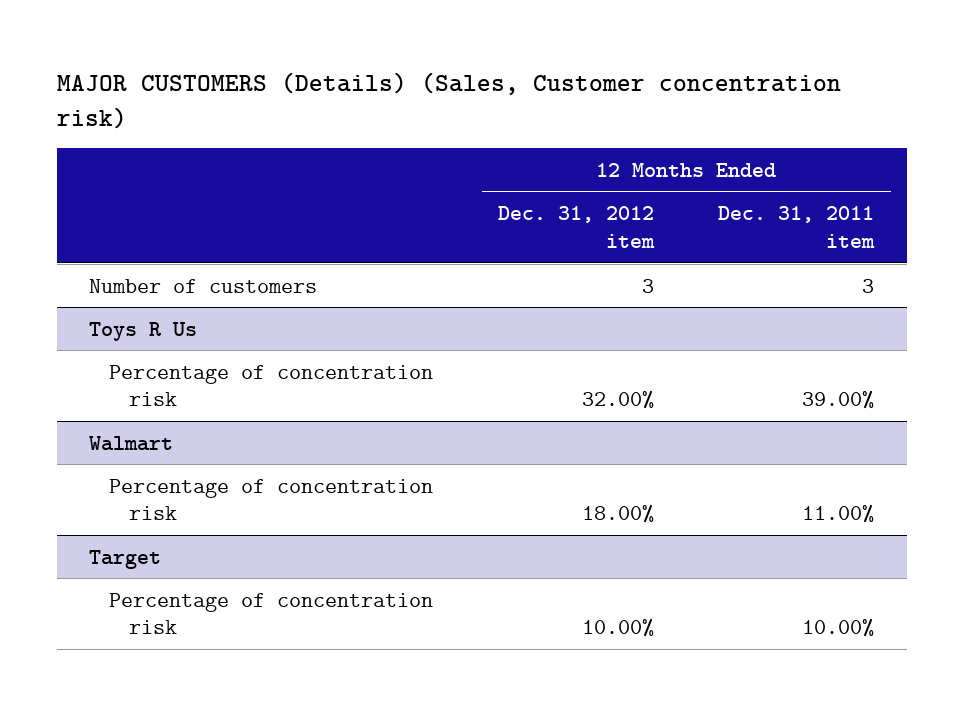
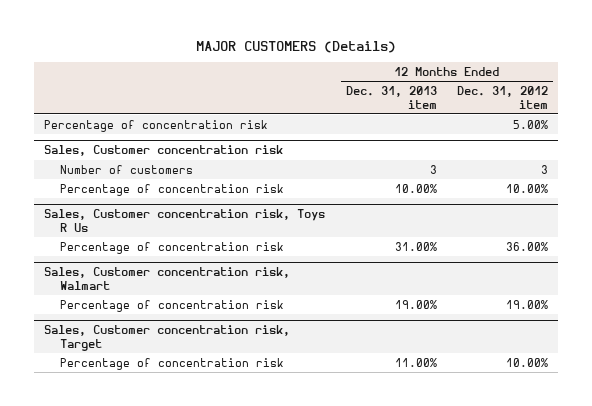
- MAJOR CUSTOMERS (Details) (Sales, Customer concentration risk)
+ MAJOR CUSTOMERS (Details)
- | 12 Months Ended Dec. 31, 2012 item | 12 Months Ended Dec. 31, 2011 item
+ | 12 Months Ended Dec. 31, 2013 item | 12 Months Ended Dec. 31, 2012 item
+ Percentage of concentration risk | | 5.00%
+ Sales, Customer concentration risk
- Toys R Us
- Percentage of concentration risk | 32.00% | 39.00%
- Walmart
- Percentage of concentration risk | 18.00% | 11.00%
- Target
+ Sales, Customer concentration risk, Toys R Us
+ Percentage of concentration risk | 31.00% | 36.00%
+ Sales, Customer concentration risk, Walmart
+ Percentage of concentration risk | 19.00% | 19.00%
+ Sales, Customer concentration risk, Target
+ Percentage of concentration risk | 11.00% | 10.00%

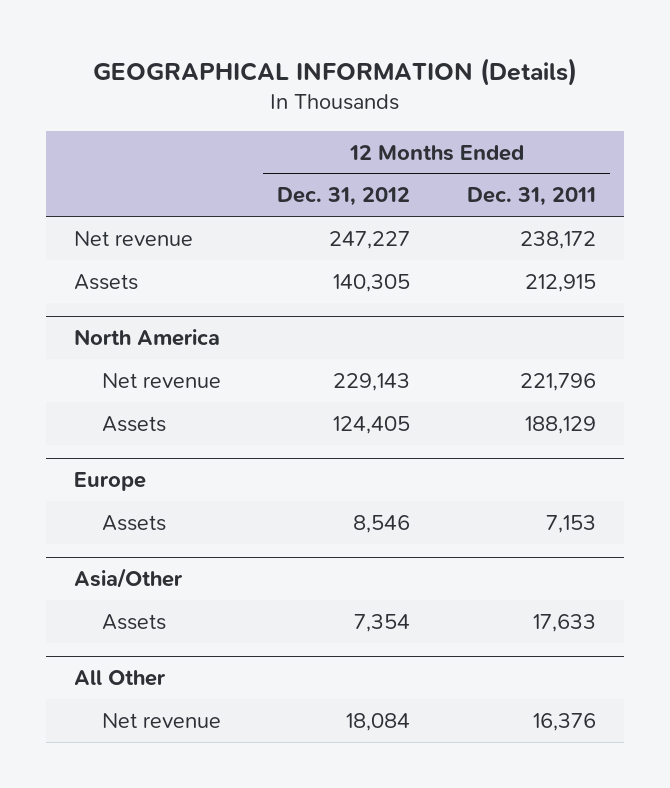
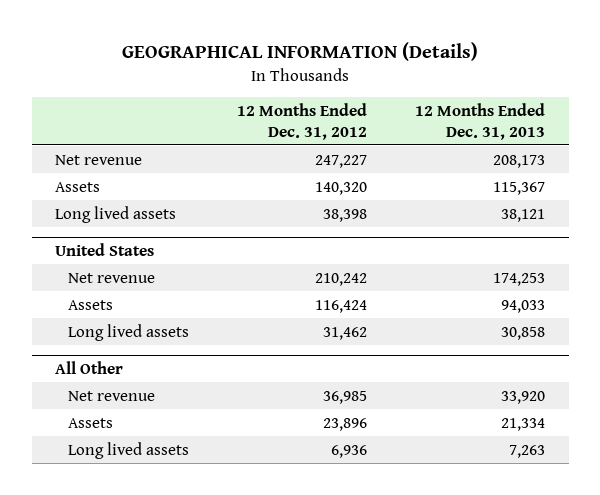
- | 12 Months Ended Dec. 31, 2012 | 12 Months Ended Dec. 31, 2011
+ | 12 Months Ended Dec. 31, 2012 | 12 Months Ended Dec. 31, 2013
- Assets | 140,305 | 212,915
- North America
- Net revenue | 229,143 | 221,796
- Assets | 124,405 | 188,129
- Europe
- Assets | 8,546 | 7,153
- Asia/Other
- Assets | 7,354 | 17,633
+ Assets | 140,320 | 115,367
+ Long lived assets | 38,398 | 38,121
+ United States
+ Net revenue | 210,242 | 174,253
+ Assets | 116,424 | 94,033
+ Long lived assets | 31,462 | 30,858
@ All Other
- Net revenue | 18,084 | 16,376
+ Net revenue | 36,985 | 33,920
+ Assets | 23,896 | 21,334
+ Long lived assets | 6,936 | 7,263

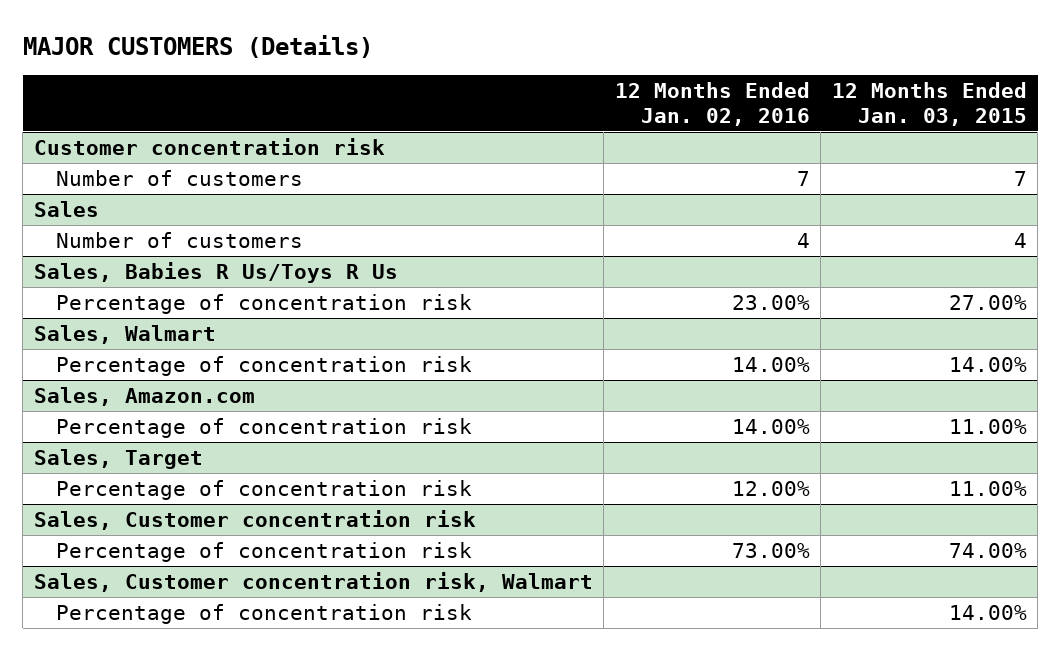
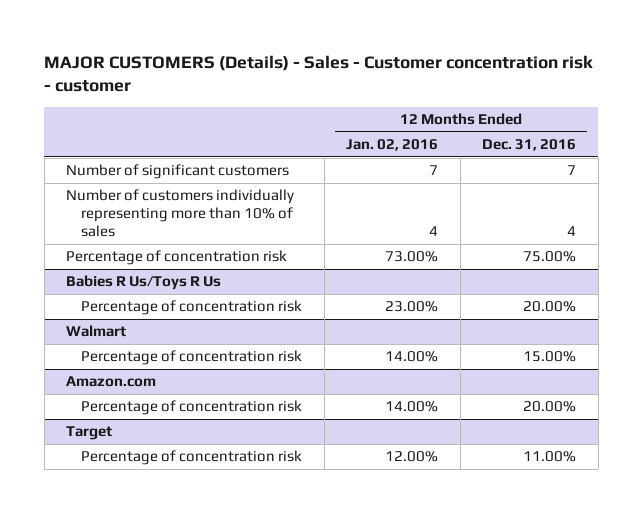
- MAJOR CUSTOMERS (Details)
+ MAJOR CUSTOMERS (Details) - Sales - Customer concentration risk - customer
- | 12 Months Ended Jan. 02, 2016 | 12 Months Ended Jan. 03, 2015
+ | 12 Months Ended Jan. 02, 2016 | 12 Months Ended Dec. 31, 2016
- Customer concentration risk
- Number of customers | 7 | 7
- Sales
- Number of customers | 4 | 4
- Sales, Babies R Us/Toys R Us
+ Number of significant customers | 7 | 7
+ Number of customers individually representing more than 10% of sales | 4 | 4
+ Percentage of concentration risk | 73.00% | 75.00%
+ Babies R Us/Toys R Us
- Sales, Walmart
+ Walmart
- Sales, Amazon.com
+ Amazon.com
- Sales, Target
+ Target
- Sales, Customer concentration risk
- Percentage of concentration risk | 73.00% | 74.00%
- Sales, Customer concentration risk, Walmart
- Percentage of concentration risk | | 14.00%

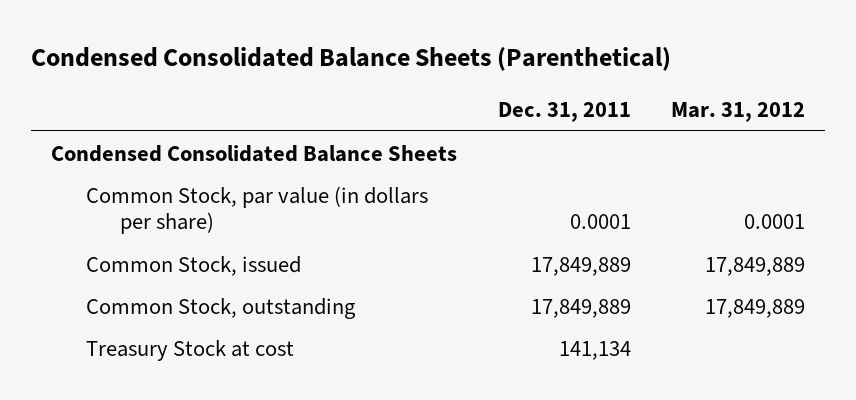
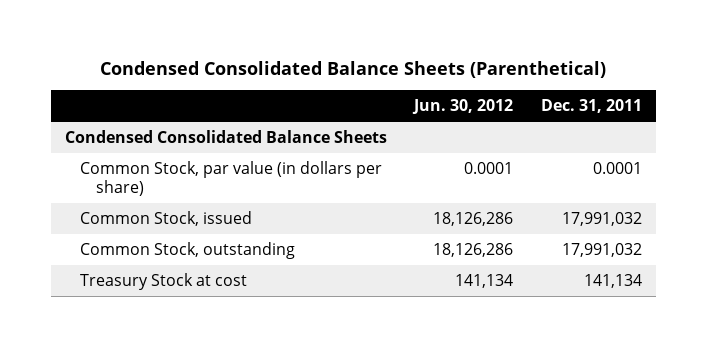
- | Dec. 31, 2011 | Mar. 31, 2012
+ | Jun. 30, 2012 | Dec. 31, 2011
- Common Stock, issued | 17,849,889 | 17,849,889
- Common Stock, outstanding | 17,849,889 | 17,849,889
+ Common Stock, issued | 18,126,286 | 17,991,032
+ Common Stock, outstanding | 18,126,286 | 17,991,032

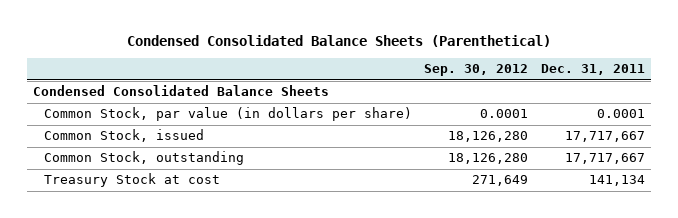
- | Jun. 30, 2012 | Dec. 31, 2011
+ | Sep. 30, 2012 | Dec. 31, 2011
- Common Stock, issued | 18,126,286 | 17,991,032
- Common Stock, outstanding | 18,126,286 | 17,991,032
+ Common Stock, issued | 18,126,280 | 17,717,667
+ Common Stock, outstanding | 18,126,280 | 17,717,667

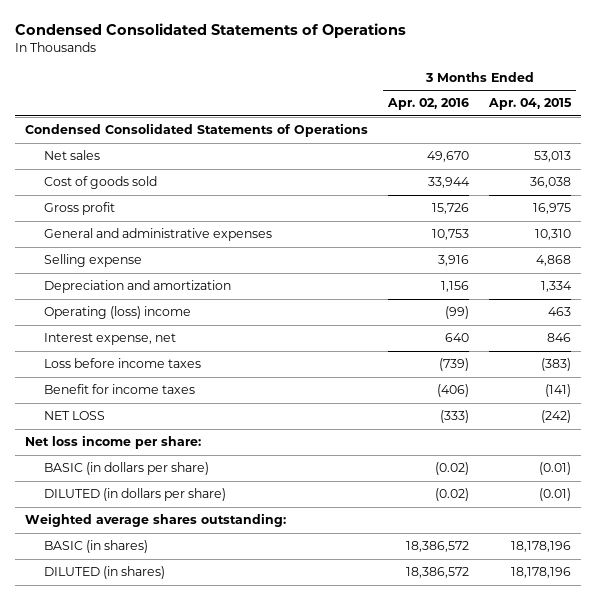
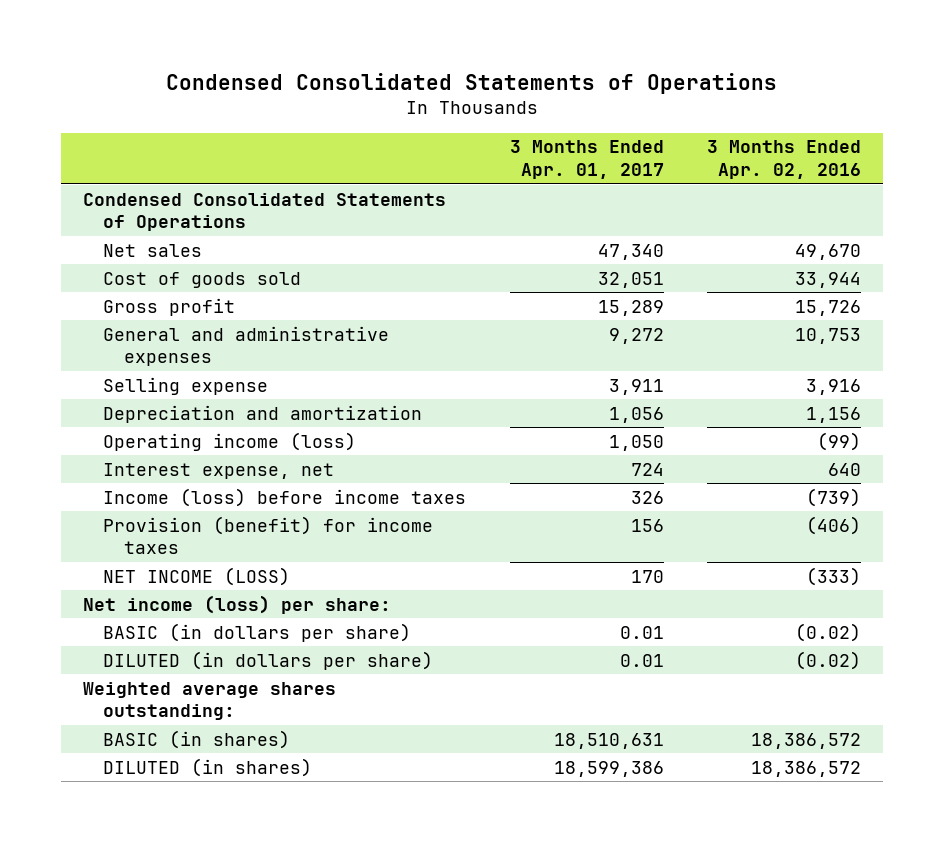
- | 3 Months Ended Apr. 02, 2016 | 3 Months Ended Apr. 04, 2015
+ | 3 Months Ended Apr. 01, 2017 | 3 Months Ended Apr. 02, 2016
- Operating (loss) income | (99) | 463
+ Operating income (loss) | 1,050 | (99)
- Loss before income taxes | (739) | (383)
- Benefit for income taxes | (406) | (141)
- NET LOSS | (333) | (242)
- Net loss income per share:
+ Income (loss) before income taxes | 326 | (739)
+ Provision (benefit) for income taxes | 156 | (406)
+ NET INCOME (LOSS) | 170 | (333)
+ Net income (loss) per share:

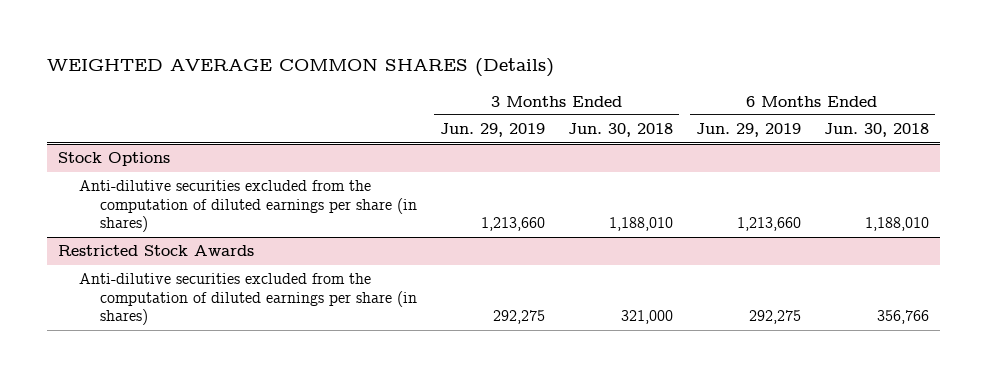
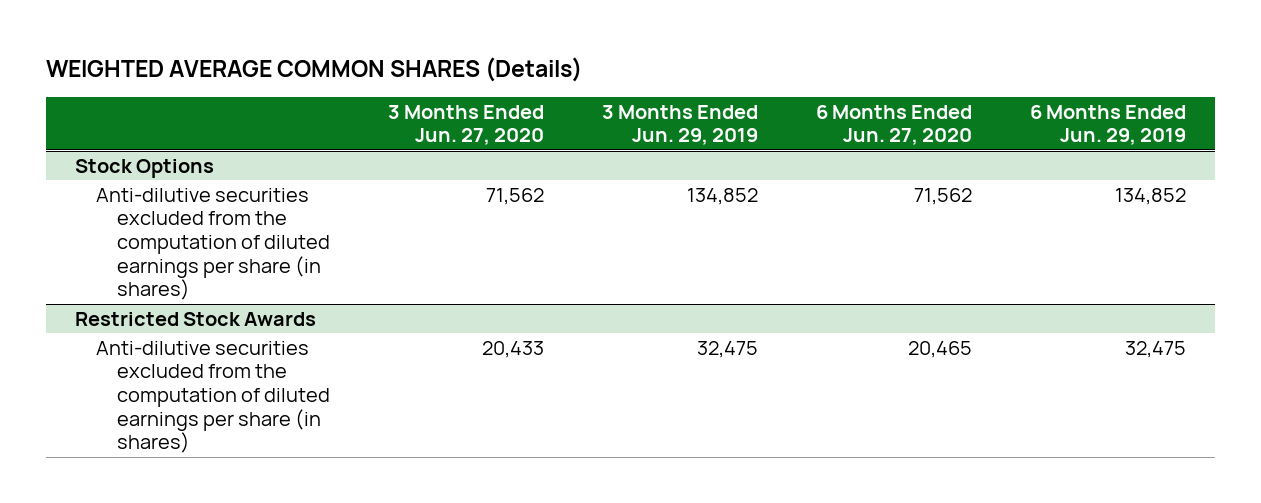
- | 3 Months Ended Jun. 29, 2019 | 3 Months Ended Jun. 30, 2018 | 6 Months Ended Jun. 29, 2019 | 6 Months Ended Jun. 30, 2018
+ | 3 Months Ended Jun. 27, 2020 | 3 Months Ended Jun. 29, 2019 | 6 Months Ended Jun. 27, 2020 | 6 Months Ended Jun. 29, 2019
@ Stock Options
- Anti-dilutive securities excluded from the computation of diluted earnings per share (in shares) | 1,213,660 | 1,188,010 | 1,213,660 | 1,188,010
+ Anti-dilutive securities excluded from the computation of diluted earnings per share (in shares) | 71,562 | 134,852 | 71,562 | 134,852
@ Restricted Stock Awards
- Anti-dilutive securities excluded from the computation of diluted earnings per share (in shares) | 292,275 | 321,000 | 292,275 | 356,766
+ Anti-dilutive securities excluded from the computation of diluted earnings per share (in shares) | 20,433 | 32,475 | 20,465 | 32,475

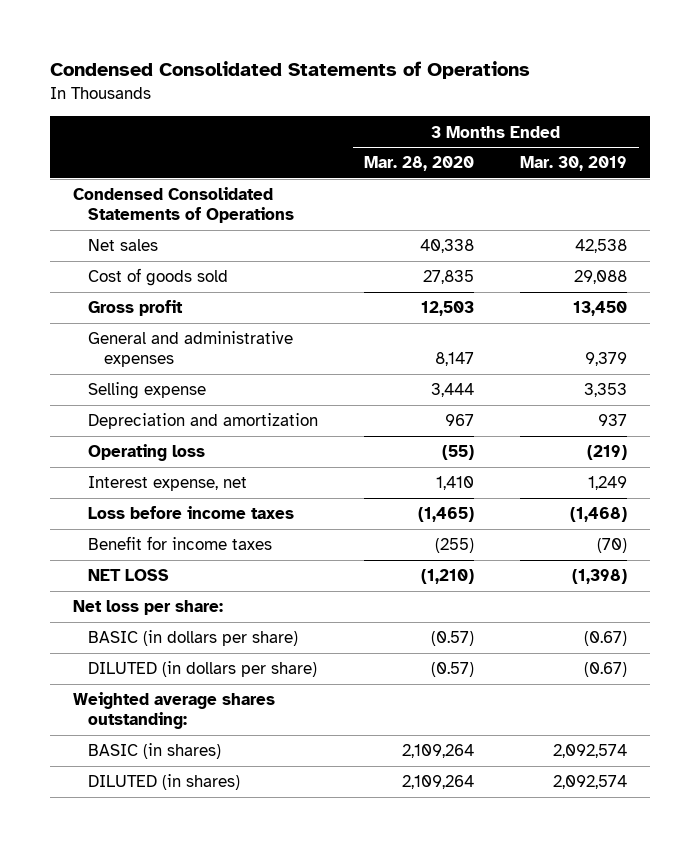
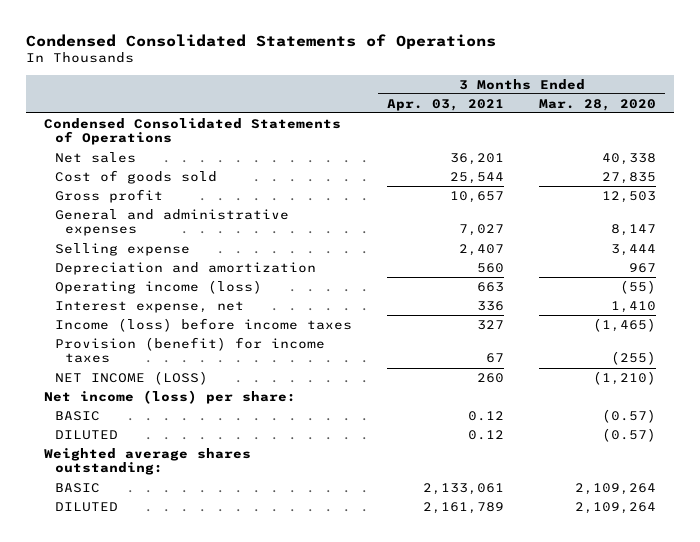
- | 3 Months Ended Mar. 28, 2020 | 3 Months Ended Mar. 30, 2019
+ | 3 Months Ended Apr. 03, 2021 | 3 Months Ended Mar. 28, 2020
- Operating loss | (55) | (219)
+ Operating income (loss) | 663 | (55)
- Loss before income taxes | (1,465) | (1,468)
- Benefit for income taxes | (255) | (70)
- NET LOSS | (1,210) | (1,398)
- Net loss per share:
- BASIC (in dollars per share) | (0.57) | (0.67)
- DILUTED (in dollars per share) | (0.57) | (0.67)
+ Income (loss) before income taxes | 327 | (1,465)
+ Provision (benefit) for income taxes | 67 | (255)
+ NET INCOME (LOSS) | 260 | (1,210)
+ Net income (loss) per share:
+ BASIC | 0.12 | (0.57)
+ DILUTED | 0.12 | (0.57)
- BASIC (in shares) | 2,109,264 | 2,092,574
- DILUTED (in shares) | 2,109,264 | 2,092,574
+ BASIC | 2,133,061 | 2,109,264
+ DILUTED | 2,161,789 | 2,109,264

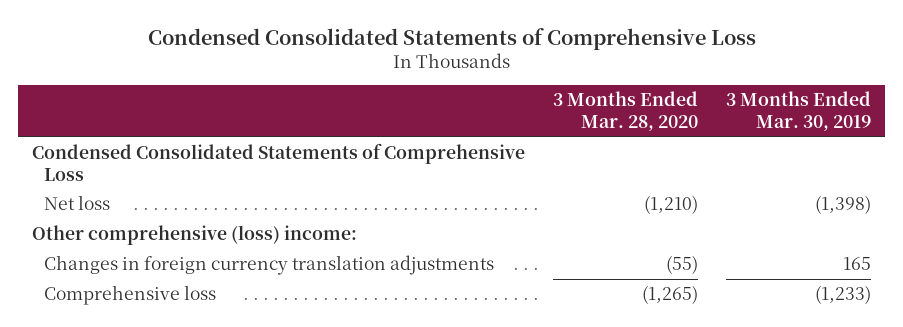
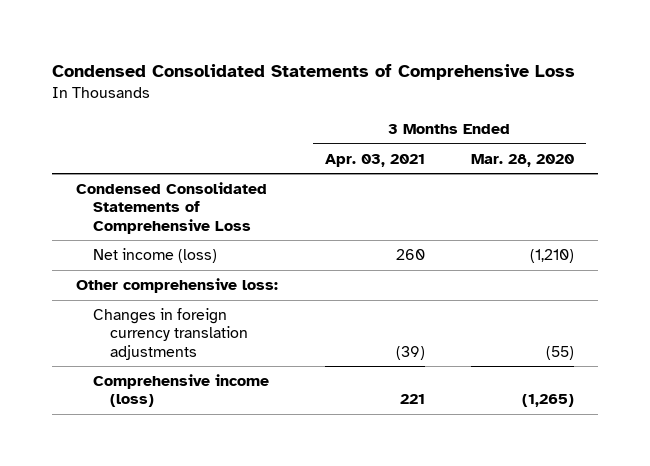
- | 3 Months Ended Mar. 28, 2020 | 3 Months Ended Mar. 30, 2019
+ | 3 Months Ended Apr. 03, 2021 | 3 Months Ended Mar. 28, 2020
- Net loss | (1,210) | (1,398)
- Other comprehensive (loss) income:
+ Net income (loss) | 260 | (1,210)
+ Other comprehensive loss:
- Comprehensive loss | (1,265) | (1,233)
+ Comprehensive income (loss) | 221 | (1,265)

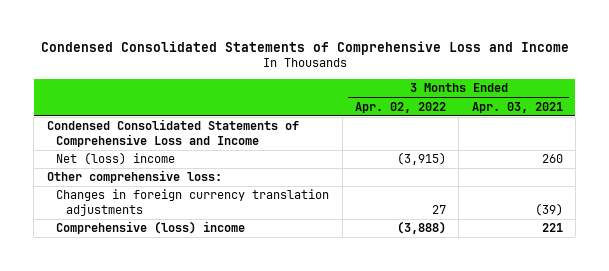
- Condensed Consolidated Statements of Comprehensive Loss
+ Condensed Consolidated Statements of Comprehensive Loss and Income
- | 3 Months Ended Apr. 03, 2021 | 3 Months Ended Mar. 28, 2020
+ | 3 Months Ended Apr. 02, 2022 | 3 Months Ended Apr. 03, 2021
- Condensed Consolidated Statements of Comprehensive Loss
- Net income (loss) | 260 | (1,210)
+ Condensed Consolidated Statements of Comprehensive Loss and Income
+ Net (loss) income | (3,915) | 260
- Comprehensive income (loss) | 221 | (1,265)
+ Comprehensive (loss) income | (3,888) | 221

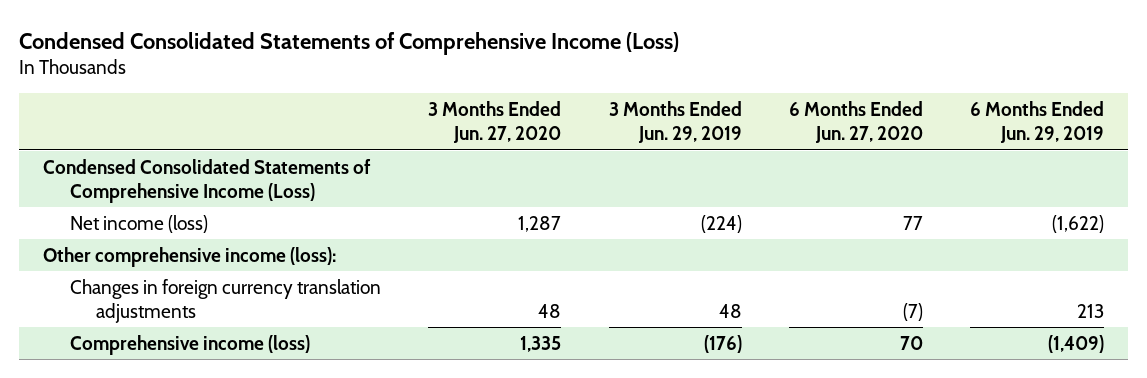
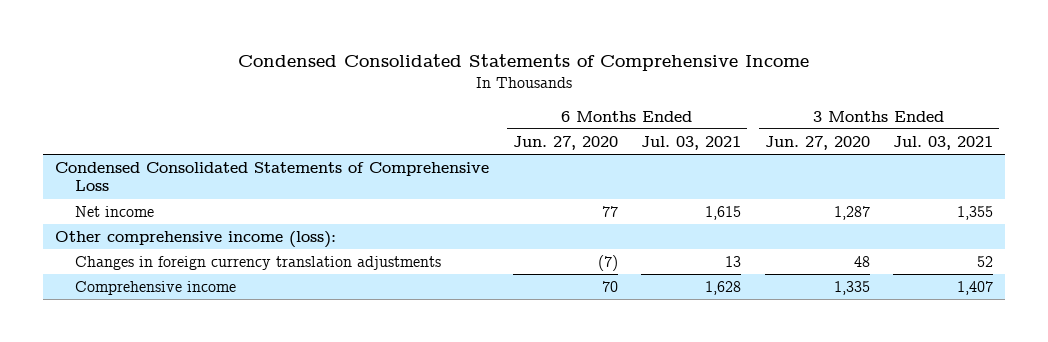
- Condensed Consolidated Statements of Comprehensive Income (Loss)
+ Condensed Consolidated Statements of Comprehensive Income
- | 3 Months Ended Jun. 27, 2020 | 3 Months Ended Jun. 29, 2019 | 6 Months Ended Jun. 27, 2020 | 6 Months Ended Jun. 29, 2019
+ | 6 Months Ended Jun. 27, 2020 | 6 Months Ended Jul. 03, 2021 | 3 Months Ended Jun. 27, 2020 | 3 Months Ended Jul. 03, 2021
- Condensed Consolidated Statements of Comprehensive Income (Loss)
- Net income (loss) | 1,287 | (224) | 77 | (1,622)
+ Condensed Consolidated Statements of Comprehensive Loss
+ Net income | 77 | 1,615 | 1,287 | 1,355
- Comprehensive income (loss) | 1,335 | (176) | 70 | (1,409)
+ Comprehensive income | 70 | 1,628 | 1,335 | 1,407

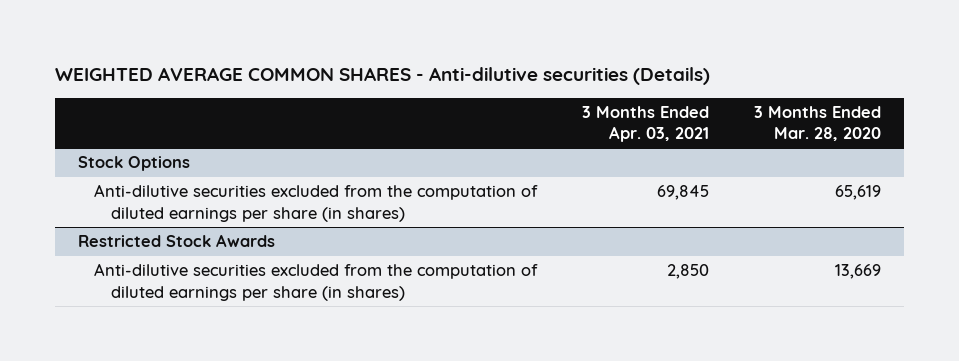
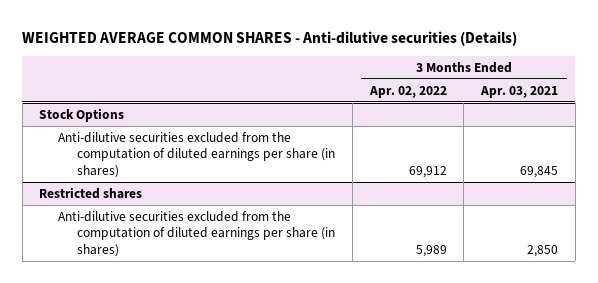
- | 3 Months Ended Apr. 03, 2021 | 3 Months Ended Mar. 28, 2020
+ | 3 Months Ended Apr. 02, 2022 | 3 Months Ended Apr. 03, 2021
- Restricted Stock Awards
+ Restricted shares

